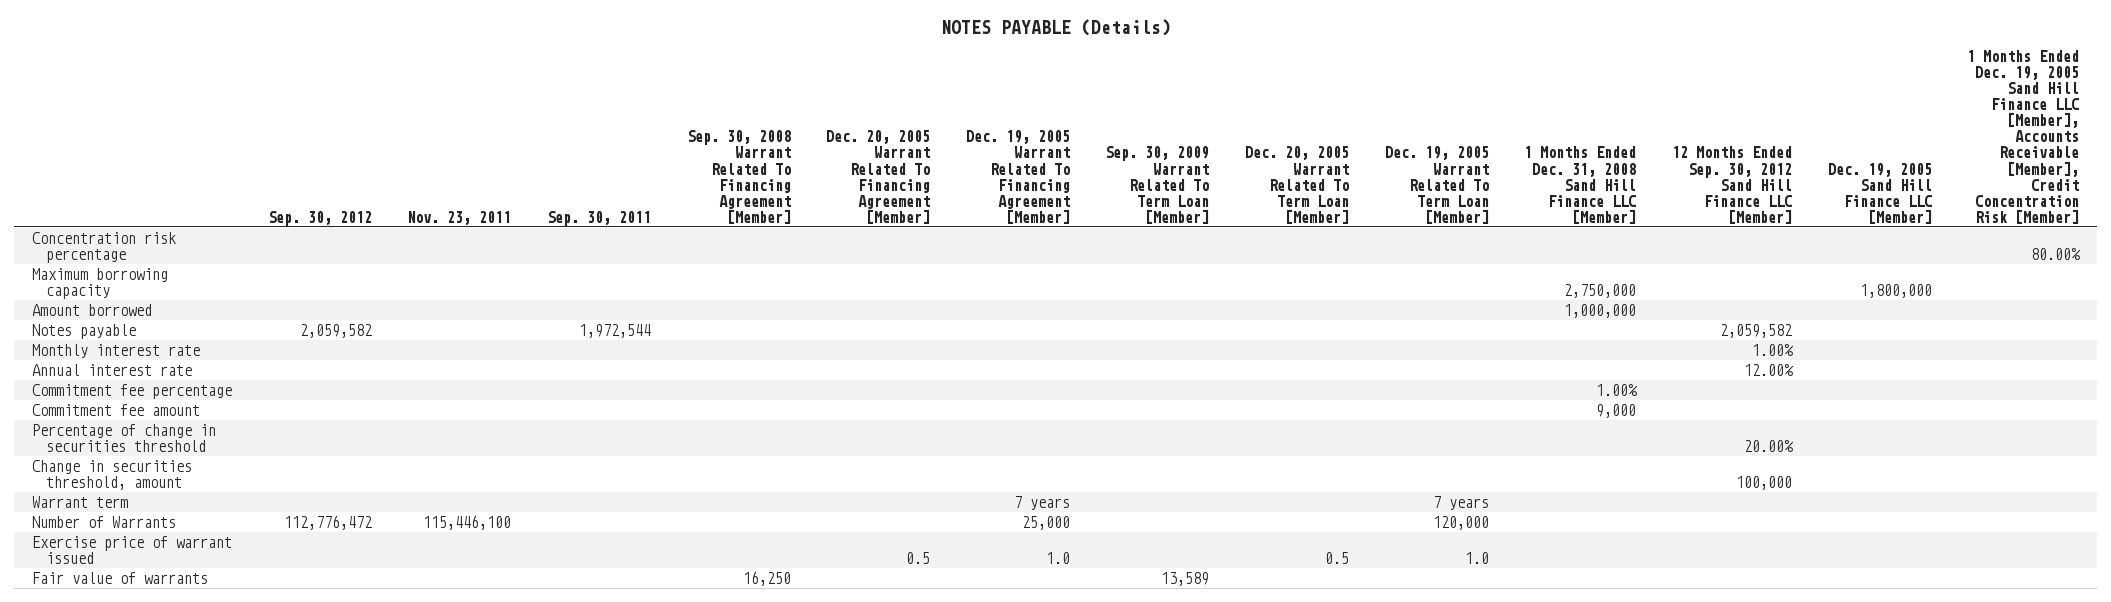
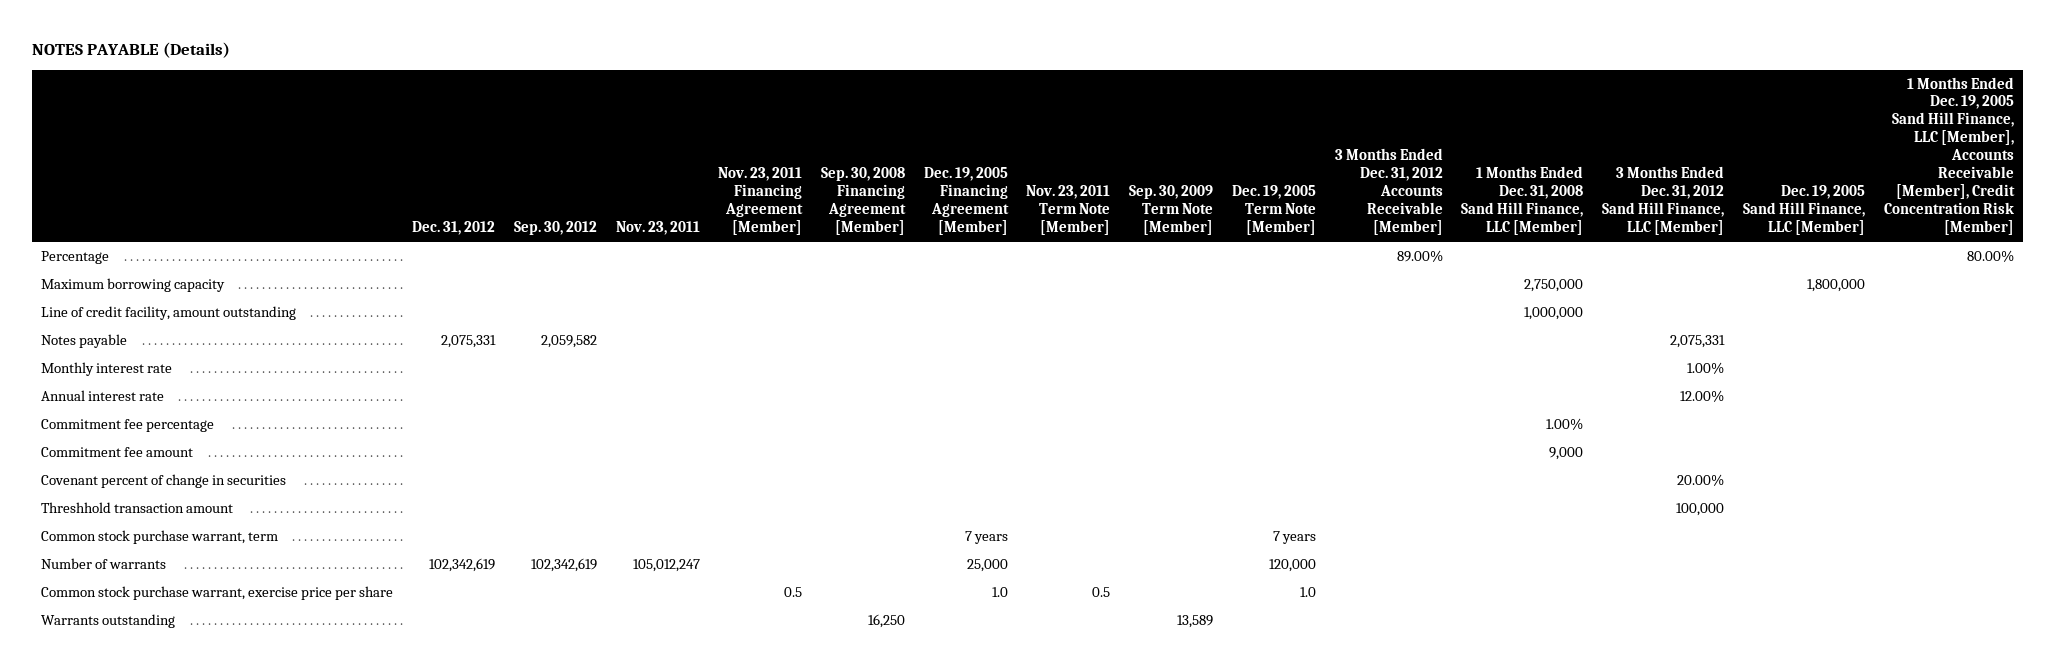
- | Sep. 30, 2012 | Nov. 23, 2011 | Sep. 30, 2011 | Sep. 30, 2008 Warrant Related To Financing Agreement [Member] | Dec. 20, 2005 Warrant Related To Financing Agreement [Member] | Dec. 19, 2005 Warrant Related To Financing Agreement [Member] | Sep. 30, 2009 Warrant Related To Term Loan [Member] | Dec. 20, 2005 Warrant Related To Term Loan [Member] | Dec. 19, 2005 Warrant Related To Term Loan [Member] | 1 Months Ended Dec. 31, 2008 Sand Hill Finance LLC [Member] | 12 Months Ended Sep. 30, 2012 Sand Hill Finance LLC [Member] | Dec. 19, 2005 Sand Hill Finance LLC [Member] | 1 Months Ended Dec. 19, 2005 Sand Hill Finance LLC [Member], Accounts Receivable [Member], Credit Concentration Risk [Member]
+ | Dec. 31, 2012 | Sep. 30, 2012 | Nov. 23, 2011 | Nov. 23, 2011 Financing Agreement [Member] | Sep. 30, 2008 Financing Agreement [Member] | Dec. 19, 2005 Financing Agreement [Member] | Nov. 23, 2011 Term Note [Member] | Sep. 30, 2009 Term Note [Member] | Dec. 19, 2005 Term Note [Member] | 3 Months Ended Dec. 31, 2012 Accounts Receivable [Member] | 1 Months Ended Dec. 31, 2008 Sand Hill Finance, LLC [Member] | 3 Months Ended Dec. 31, 2012 Sand Hill Finance, LLC [Member] | Dec. 19, 2005 Sand Hill Finance, LLC [Member] | 1 Months Ended Dec. 19, 2005 Sand Hill Finance, LLC [Member], Accounts Receivable [Member], Credit Concentration Risk [Member]
- Concentration risk percentage | | | | | | | | | | | | | 80.00%
+ Percentage | | | | | | | | | | 89.00% | | | | 80.00%
- Amount borrowed | | | | | | | | | | 1,000,000 | | |
+ Line of credit facility, amount outstanding | | | | | | | | | | | 1,000,000 | | |
- Percentage of change in securities threshold | | | | | | | | | | | 20.00% | |
- Change in securities threshold, amount | | | | | | | | | | | 100,000 | |
- Warrant term | | | | | | 7 years | | | 7 years | | | |
- Number of Warrants | 112,776,472 | 115,446,100 | | | | 25,000 | | | 120,000 | | | |
- Exercise price of warrant issued | | | | | 0.5 | 1.0 | | 0.5 | 1.0 | | | |
- Fair value of warrants | | | | 16,250 | | | 13,589 | | | | | |
+ Covenant percent of change in securities | | | | | | | | | | | | 20.00% | |
+ Threshhold transaction amount | | | | | | | | | | | | 100,000 | |
+ Common stock purchase warrant, term | | | | | | 7 years | | | 7 years | | | | |
+ Number of warrants | 102,342,619 | 102,342,619 | 105,012,247 | | | 25,000 | | | 120,000 | | | | |
+ Common stock purchase warrant, exercise price per share | | | | 0.5 | | 1.0 | 0.5 | | 1.0 | | | | |
+ Warrants outstanding | | | | | 16,250 | | | 13,589 | | | | | |

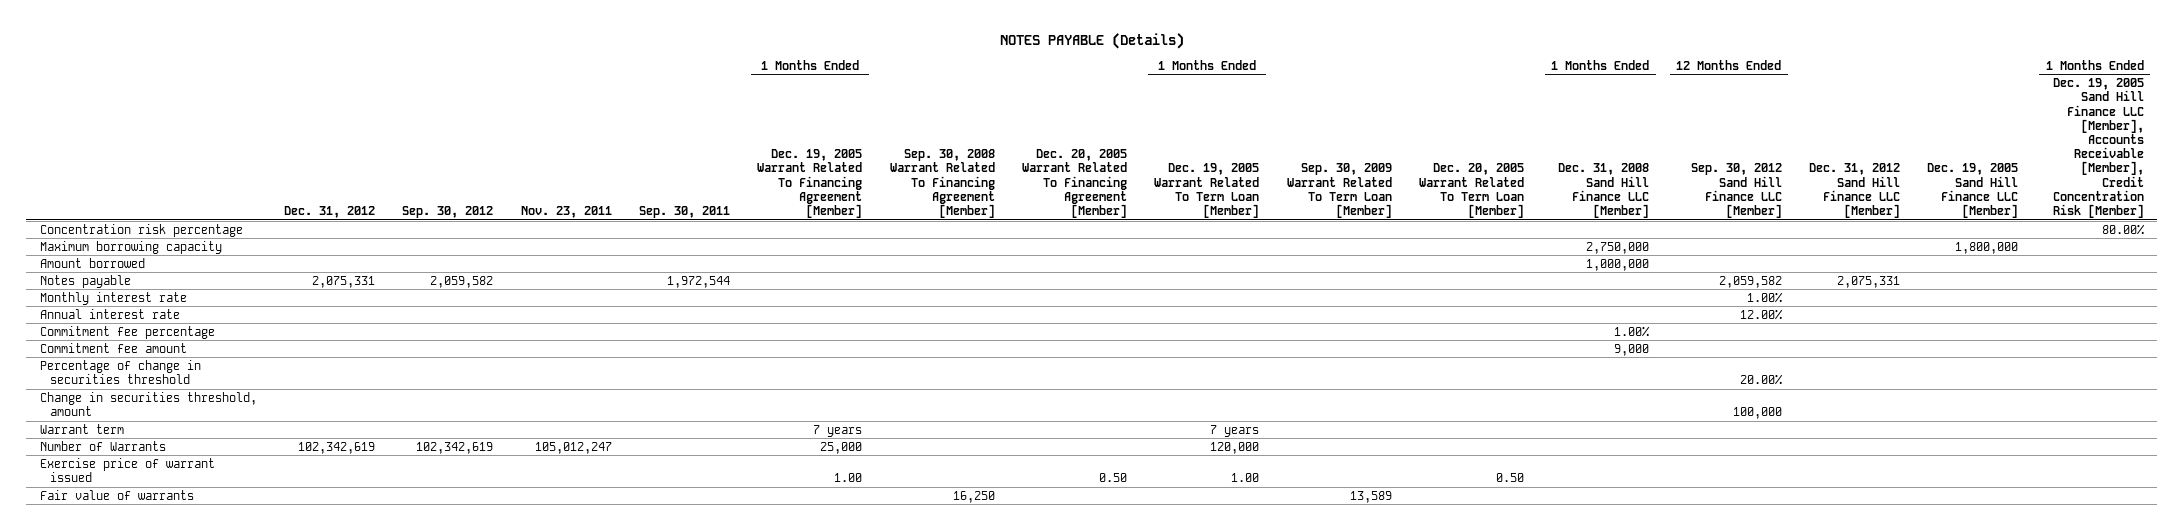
- | Dec. 31, 2012 | Sep. 30, 2012 | Nov. 23, 2011 | Nov. 23, 2011 Financing Agreement [Member] | Sep. 30, 2008 Financing Agreement [Member] | Dec. 19, 2005 Financing Agreement [Member] | Nov. 23, 2011 Term Note [Member] | Sep. 30, 2009 Term Note [Member] | Dec. 19, 2005 Term Note [Member] | 3 Months Ended Dec. 31, 2012 Accounts Receivable [Member] | 1 Months Ended Dec. 31, 2008 Sand Hill Finance, LLC [Member] | 3 Months Ended Dec. 31, 2012 Sand Hill Finance, LLC [Member] | Dec. 19, 2005 Sand Hill Finance, LLC [Member] | 1 Months Ended Dec. 19, 2005 Sand Hill Finance, LLC [Member], Accounts Receivable [Member], Credit Concentration Risk [Member]
+ | Dec. 31, 2012 | Sep. 30, 2012 | Nov. 23, 2011 | Sep. 30, 2011 | 1 Months Ended Dec. 19, 2005 Warrant Related To Financing Agreement [Member] | Sep. 30, 2008 Warrant Related To Financing Agreement [Member] | Dec. 20, 2005 Warrant Related To Financing Agreement [Member] | 1 Months Ended Dec. 19, 2005 Warrant Related To Term Loan [Member] | Sep. 30, 2009 Warrant Related To Term Loan [Member] | Dec. 20, 2005 Warrant Related To Term Loan [Member] | 1 Months Ended Dec. 31, 2008 Sand Hill Finance LLC [Member] | 12 Months Ended Sep. 30, 2012 Sand Hill Finance LLC [Member] | Dec. 31, 2012 Sand Hill Finance LLC [Member] | Dec. 19, 2005 Sand Hill Finance LLC [Member] | 1 Months Ended Dec. 19, 2005 Sand Hill Finance LLC [Member], Accounts Receivable [Member], Credit Concentration Risk [Member]
- Percentage | | | | | | | | | | 89.00% | | | | 80.00%
+ Concentration risk percentage | | | | | | | | | | | | | | | 80.00%
- Line of credit facility, amount outstanding | | | | | | | | | | | 1,000,000 | | |
+ Amount borrowed | | | | | | | | | | | 1,000,000 | | | |
- Covenant percent of change in securities | | | | | | | | | | | | 20.00% | |
- Threshhold transaction amount | | | | | | | | | | | | 100,000 | |
- Common stock purchase warrant, term | | | | | | 7 years | | | 7 years | | | | |
- Number of warrants | 102,342,619 | 102,342,619 | 105,012,247 | | | 25,000 | | | 120,000 | | | | |
- Common stock purchase warrant, exercise price per share | | | | 0.5 | | 1.0 | 0.5 | | 1.0 | | | | |
- Warrants outstanding | | | | | 16,250 | | | 13,589 | | | | | |
+ Percentage of change in securities threshold | | | | | | | | | | | | 20.00% | | |
+ Change in securities threshold, amount | | | | | | | | | | | | 100,000 | | |
+ Warrant term | | | | | 7 years | | | 7 years | | | | | | |
+ Number of Warrants | 102,342,619 | 102,342,619 | 105,012,247 | | 25,000 | | | 120,000 | | | | | | |
+ Exercise price of warrant issued | | | | | 1.00 | | 0.50 | 1.00 | | 0.50 | | | | |
+ Fair value of warrants | | | | | | 16,250 | | | 13,589 | | | | | |

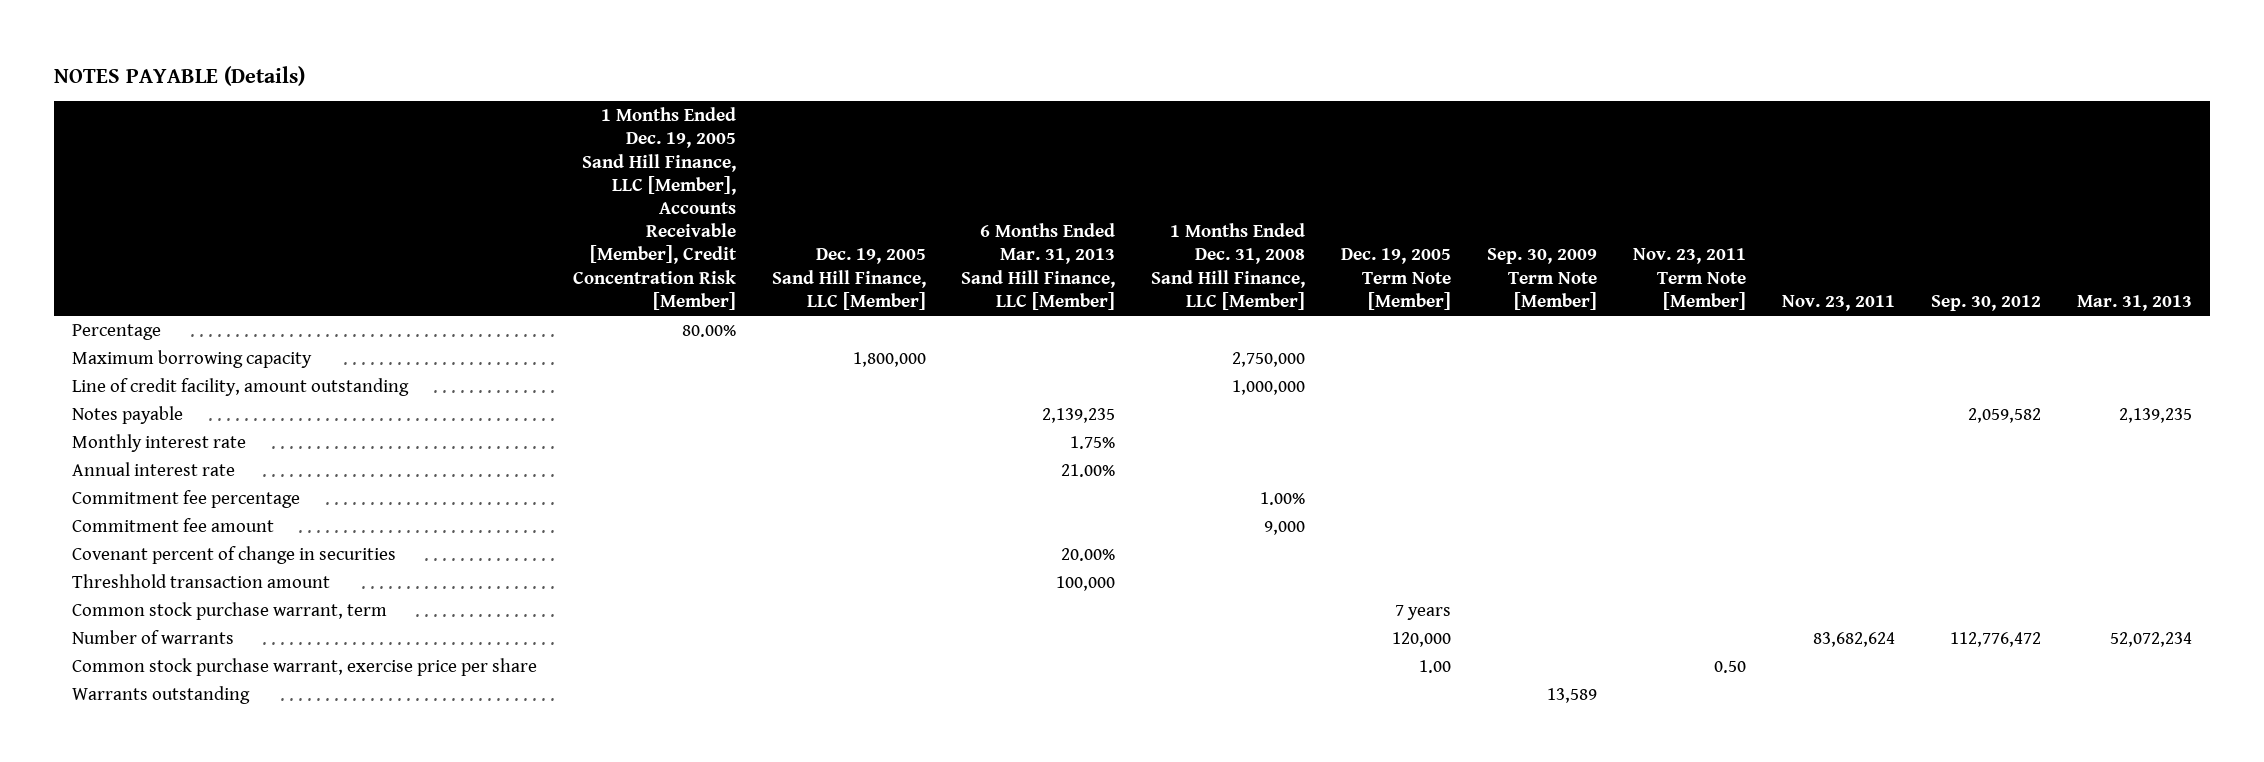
- | Dec. 31, 2012 | Sep. 30, 2012 | Nov. 23, 2011 | Sep. 30, 2011 | 1 Months Ended Dec. 19, 2005 Warrant Related To Financing Agreement [Member] | Sep. 30, 2008 Warrant Related To Financing Agreement [Member] | Dec. 20, 2005 Warrant Related To Financing Agreement [Member] | 1 Months Ended Dec. 19, 2005 Warrant Related To Term Loan [Member] | Sep. 30, 2009 Warrant Related To Term Loan [Member] | Dec. 20, 2005 Warrant Related To Term Loan [Member] | 1 Months Ended Dec. 31, 2008 Sand Hill Finance LLC [Member] | 12 Months Ended Sep. 30, 2012 Sand Hill Finance LLC [Member] | Dec. 31, 2012 Sand Hill Finance LLC [Member] | Dec. 19, 2005 Sand Hill Finance LLC [Member] | 1 Months Ended Dec. 19, 2005 Sand Hill Finance LLC [Member], Accounts Receivable [Member], Credit Concentration Risk [Member]
+ | 1 Months Ended Dec. 19, 2005 Sand Hill Finance, LLC [Member], Accounts Receivable [Member], Credit Concentration Risk [Member] | Dec. 19, 2005 Sand Hill Finance, LLC [Member] | 6 Months Ended Mar. 31, 2013 Sand Hill Finance, LLC [Member] | 1 Months Ended Dec. 31, 2008 Sand Hill Finance, LLC [Member] | Dec. 19, 2005 Term Note [Member] | Sep. 30, 2009 Term Note [Member] | Nov. 23, 2011 Term Note [Member] | Nov. 23, 2011 | Sep. 30, 2012 | Mar. 31, 2013
- Concentration risk percentage | | | | | | | | | | | | | | | 80.00%
+ Percentage | 80.00% | | | | | | | | |
- Amount borrowed | | | | | | | | | | | 1,000,000 | | | |
+ Line of credit facility, amount outstanding | | | | 1,000,000 | | | | | |
- Percentage of change in securities threshold | | | | | | | | | | | | 20.00% | | |
- Change in securities threshold, amount | | | | | | | | | | | | 100,000 | | |
- Warrant term | | | | | 7 years | | | 7 years | | | | | | |
- Number of Warrants | 102,342,619 | 102,342,619 | 105,012,247 | | 25,000 | | | 120,000 | | | | | | |
- Exercise price of warrant issued | | | | | 1.00 | | 0.50 | 1.00 | | 0.50 | | | | |
- Fair value of warrants | | | | | | 16,250 | | | 13,589 | | | | | |
+ Covenant percent of change in securities | | | 20.00% | | | | | | |
+ Threshhold transaction amount | | | 100,000 | | | | | | |
+ Common stock purchase warrant, term | | | | | 7 years | | | | |
+ Number of warrants | | | | | 120,000 | | | 83,682,624 | 112,776,472 | 52,072,234
+ Common stock purchase warrant, exercise price per share | | | | | 1.00 | | 0.50 | | |
+ Warrants outstanding | | | | | | 13,589 | | | |

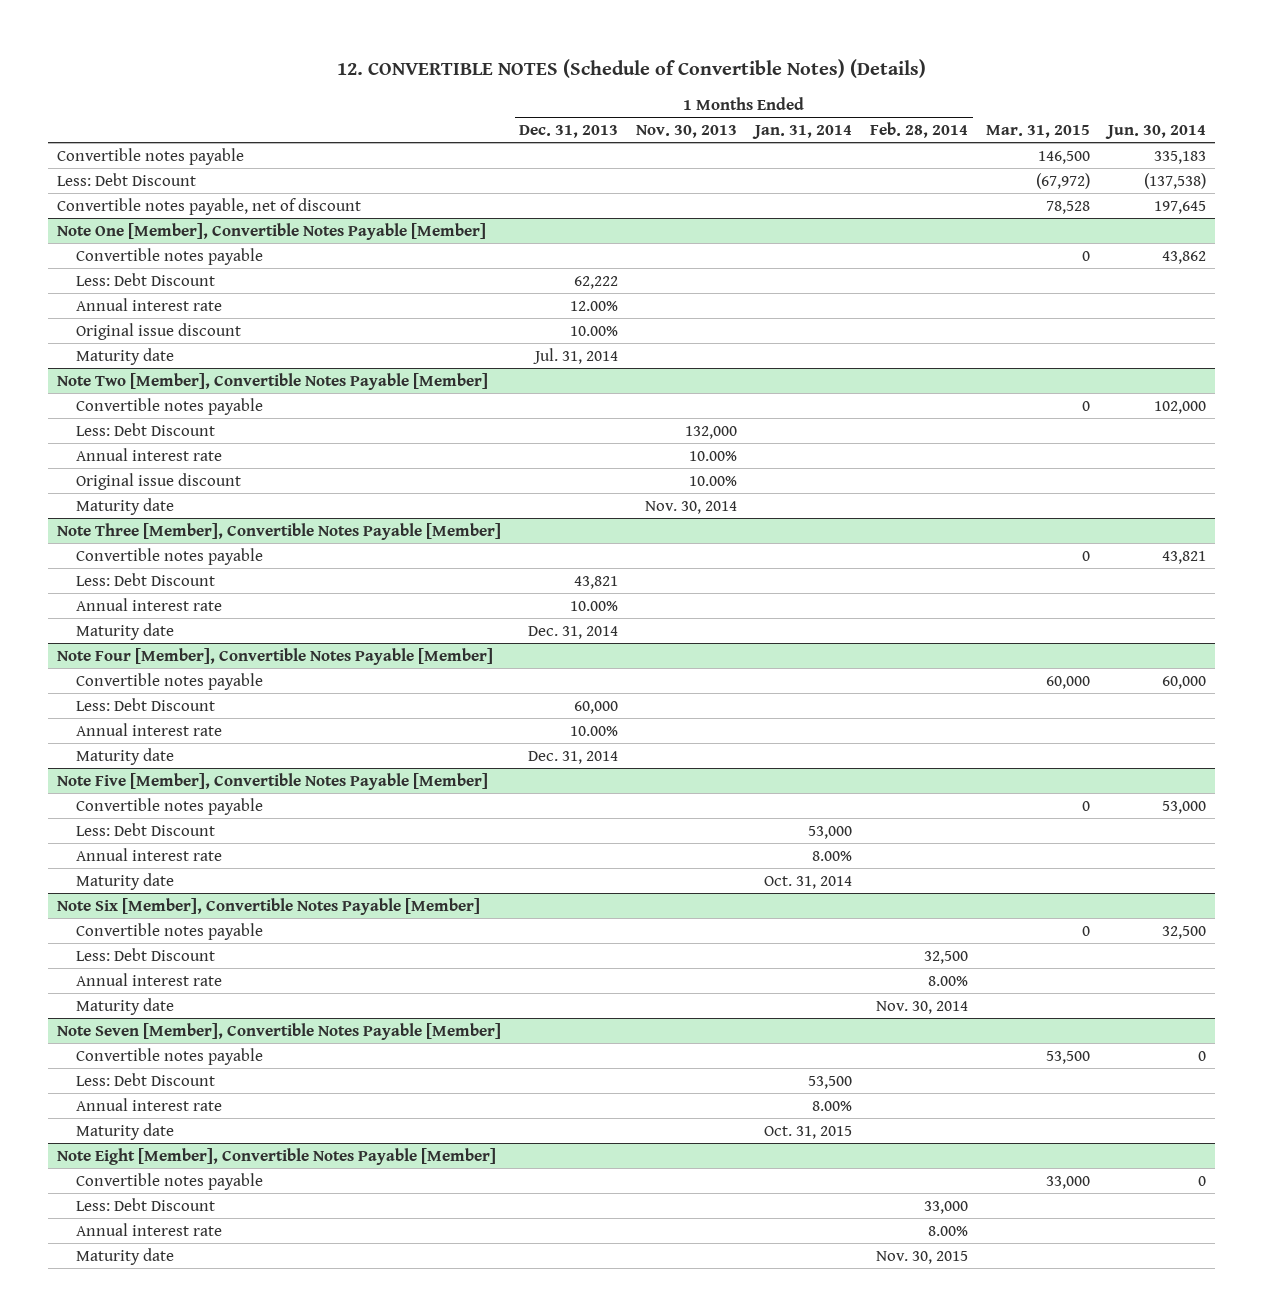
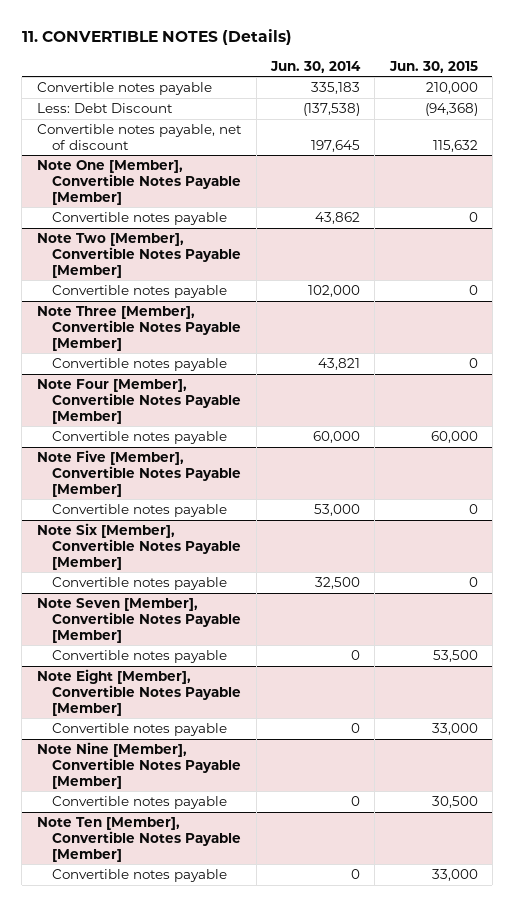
- 12. CONVERTIBLE NOTES (Schedule of Convertible Notes) (Details)
+ 11. CONVERTIBLE NOTES (Details)
- | 1 Months Ended Dec. 31, 2013 | 1 Months Ended Nov. 30, 2013 | 1 Months Ended Jan. 31, 2014 | 1 Months Ended Feb. 28, 2014 | Mar. 31, 2015 | Jun. 30, 2014
+ | Jun. 30, 2014 | Jun. 30, 2015
@ Note One [Member], Convertible Notes Payable [Member]
- Less: Debt Discount | 62,222 | | | | |
- Annual interest rate | 12.00% | | | | |
- Original issue discount | 10.00% | | | | |
- Maturity date | Jul. 31, 2014 | | | | |
@ Note Two [Member], Convertible Notes Payable [Member]
- Less: Debt Discount | | 132,000 | | | |
- Annual interest rate | | 10.00% | | | |
- Original issue discount | | 10.00% | | | |
- Maturity date | | Nov. 30, 2014 | | | |
@ Note Three [Member], Convertible Notes Payable [Member]
- Less: Debt Discount | 43,821 | | | | |
- Annual interest rate | 10.00% | | | | |
- Maturity date | Dec. 31, 2014 | | | | |
@ Note Four [Member], Convertible Notes Payable [Member]
- Less: Debt Discount | 60,000 | | | | |
- Annual interest rate | 10.00% | | | | |
- Maturity date | Dec. 31, 2014 | | | | |
@ Note Five [Member], Convertible Notes Payable [Member]
- Less: Debt Discount | | | 53,000 | | |
- Annual interest rate | | | 8.00% | | |
- Maturity date | | | Oct. 31, 2014 | | |
@ Note Six [Member], Convertible Notes Payable [Member]
- Less: Debt Discount | | | | 32,500 | |
- Annual interest rate | | | | 8.00% | |
- Maturity date | | | | Nov. 30, 2014 | |
@ Note Seven [Member], Convertible Notes Payable [Member]
- Less: Debt Discount | | | 53,500 | | |
- Annual interest rate | | | 8.00% | | |
- Maturity date | | | Oct. 31, 2015 | | |
@ Note Eight [Member], Convertible Notes Payable [Member]
- Less: Debt Discount | | | | 33,000 | |
- Annual interest rate | | | | 8.00% | |
- Maturity date | | | | Nov. 30, 2015 | |
+ Note Nine [Member], Convertible Notes Payable [Member]
+ Convertible notes payable | 0 | 30,500
+ Note Ten [Member], Convertible Notes Payable [Member]
+ Convertible notes payable | 0 | 33,000

